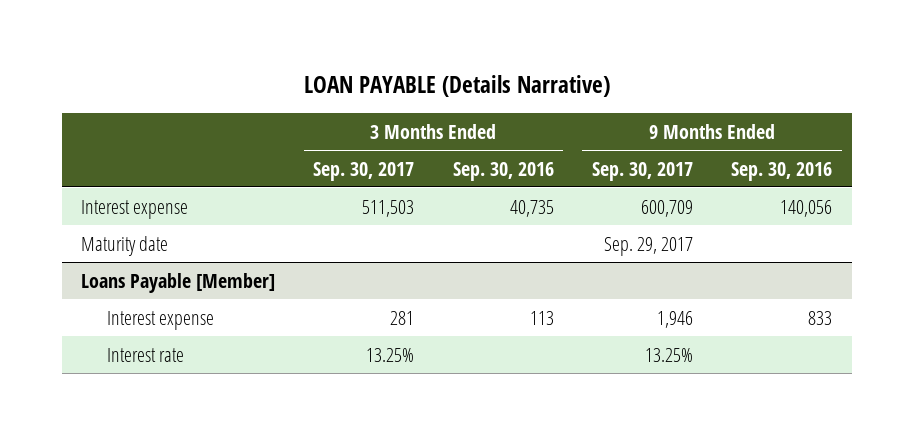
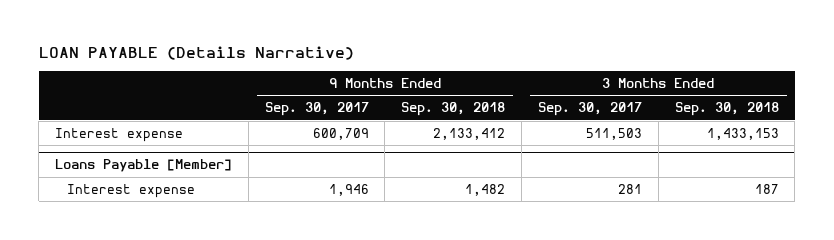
- | 3 Months Ended Sep. 30, 2017 | 3 Months Ended Sep. 30, 2016 | 9 Months Ended Sep. 30, 2017 | 9 Months Ended Sep. 30, 2016
+ | 9 Months Ended Sep. 30, 2017 | 9 Months Ended Sep. 30, 2018 | 3 Months Ended Sep. 30, 2017 | 3 Months Ended Sep. 30, 2018
- Maturity date | | | Sep. 29, 2017 |
@ Loans Payable [Member]
- Interest rate | 13.25% | | 13.25% |

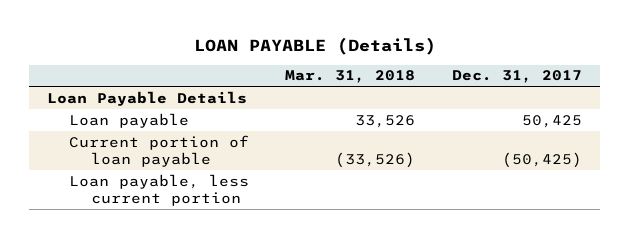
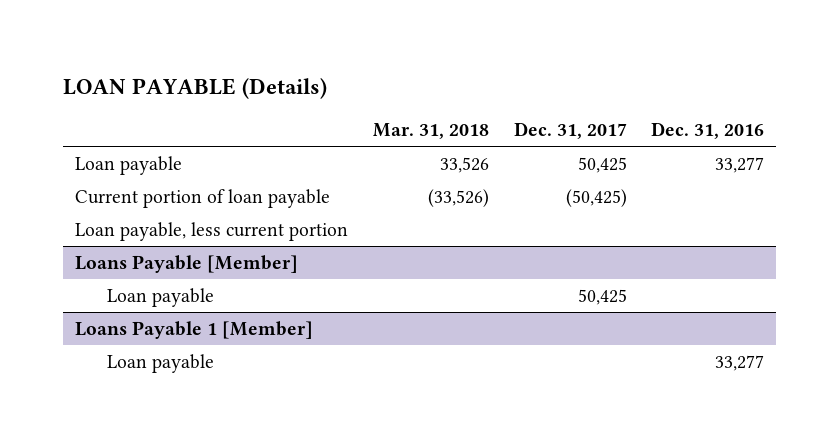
- | Mar. 31, 2018 | Dec. 31, 2017
+ | Mar. 31, 2018 | Dec. 31, 2017 | Dec. 31, 2016
- Loan Payable Details
+ Loans Payable [Member]
+ Loan payable | | 50,425 |
+ Loans Payable 1 [Member]
+ Loan payable | | | 33,277

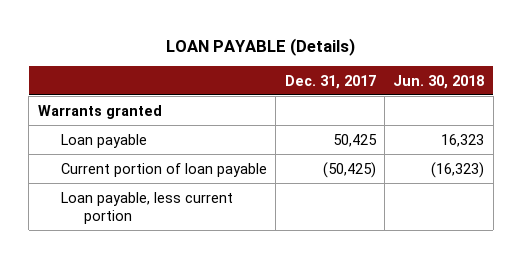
- | Mar. 31, 2018 | Dec. 31, 2017 | Dec. 31, 2016
+ | Dec. 31, 2017 | Jun. 30, 2018
+ Warrants granted
- Loans Payable [Member]
- Loan payable | | 50,425 |
- Loans Payable 1 [Member]
- Loan payable | | | 33,277

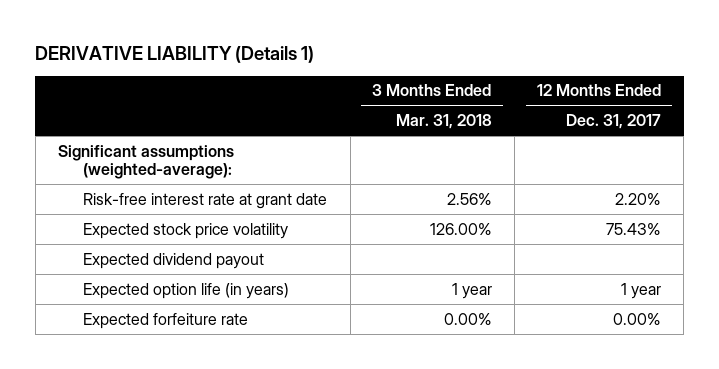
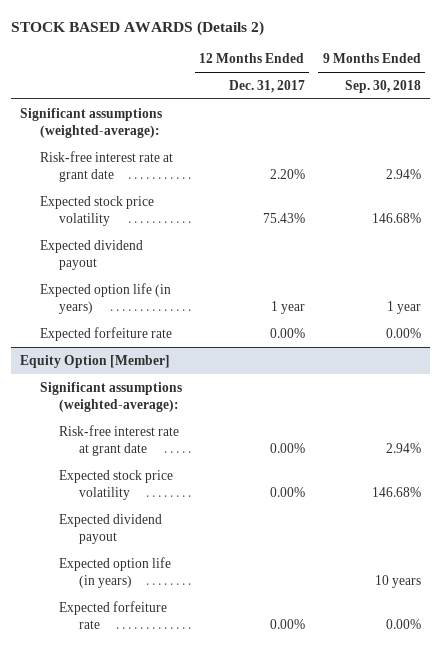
- DERIVATIVE LIABILITY (Details 1)
+ STOCK BASED AWARDS (Details 2)
- | 3 Months Ended Mar. 31, 2018 | 12 Months Ended Dec. 31, 2017
+ | 12 Months Ended Dec. 31, 2017 | 9 Months Ended Sep. 30, 2018
+ Equity Option [Member]
+ Significant assumptions (weighted-average):
+ Risk-free interest rate at grant date | 0.00% | 2.94%
+ Expected stock price volatility | 0.00% | 146.68%
+ Expected dividend payout
+ Expected option life (in years) | | 10 years
+ Expected forfeiture rate | 0.00% | 0.00%

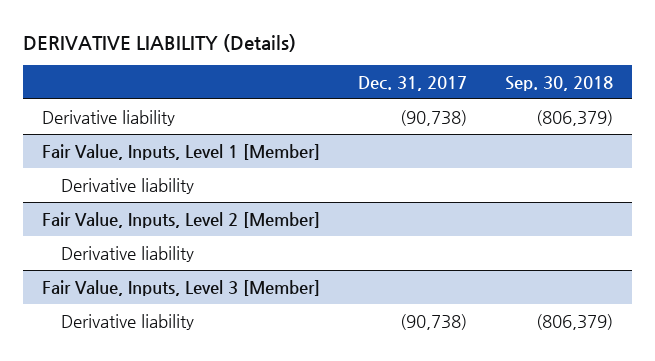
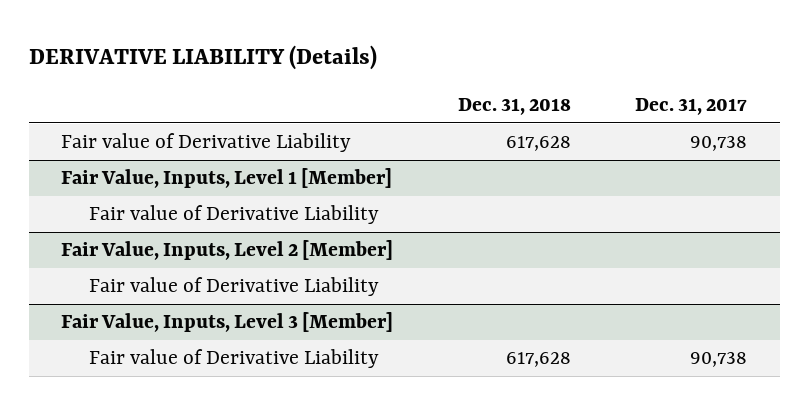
- | Dec. 31, 2017 | Sep. 30, 2018
+ | Dec. 31, 2018 | Dec. 31, 2017
- Derivative liability | (90,738) | (806,379)
+ Fair value of Derivative Liability | 617,628 | 90,738
@ Fair Value, Inputs, Level 1 [Member]
- Derivative liability
+ Fair value of Derivative Liability
@ Fair Value, Inputs, Level 2 [Member]
- Derivative liability
+ Fair value of Derivative Liability
@ Fair Value, Inputs, Level 3 [Member]
- Derivative liability | (90,738) | (806,379)
+ Fair value of Derivative Liability | 617,628 | 90,738

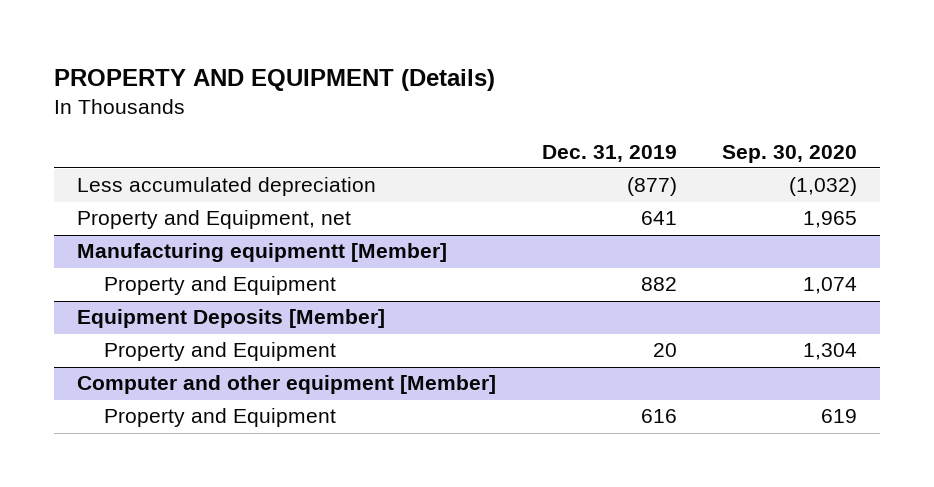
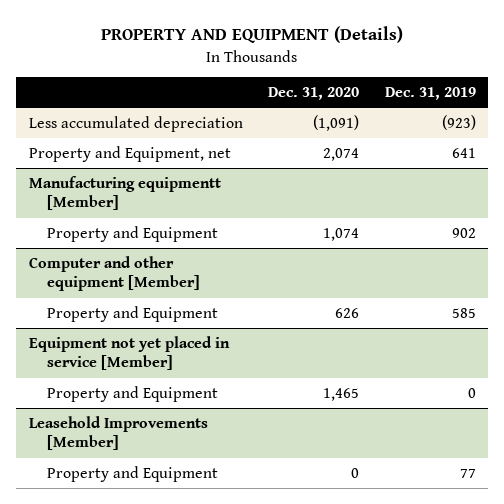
- | Dec. 31, 2019 | Sep. 30, 2020
+ | Dec. 31, 2020 | Dec. 31, 2019
- Less accumulated depreciation | (877) | (1,032)
+ Less accumulated depreciation | (1,091) | (923)
@ Manufacturing equipmentt [Member]
- Property and Equipment | 882 | 1,074
- Equipment Deposits [Member]
- Property and Equipment | 20 | 1,304
@ Manufacturing equipmentt [Member]
+ Property and Equipment | 1,074 | 902
@ Computer and other equipment [Member]
- Property and Equipment | 616 | 619
+ Property and Equipment | 626 | 585
+ Equipment not yet placed in service [Member]
+ Property and Equipment | 1,465 | 0
+ Leasehold Improvements [Member]
+ Property and Equipment | 0 | 77

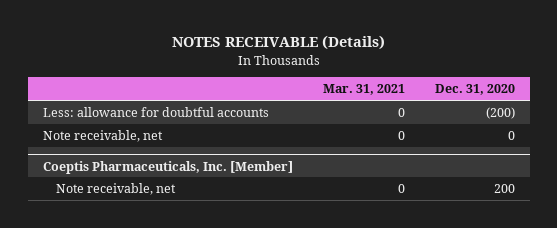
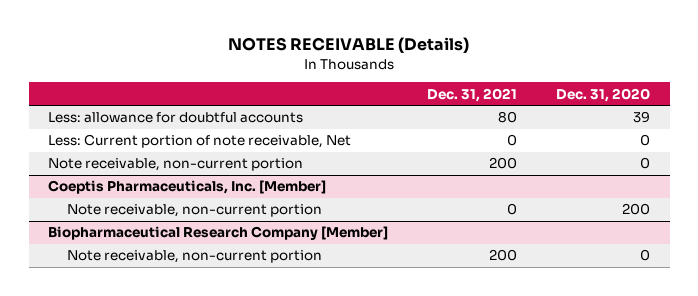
- | Mar. 31, 2021 | Dec. 31, 2020
+ | Dec. 31, 2021 | Dec. 31, 2020
- Less: allowance for doubtful accounts | 0 | (200)
- Note receivable, net | 0 | 0
+ Less: allowance for doubtful accounts | 80 | 39
+ Less: Current portion of note receivable, Net | 0 | 0
+ Note receivable, non-current portion | 200 | 0
@ Coeptis Pharmaceuticals, Inc. [Member]
- Note receivable, net | 0 | 200
+ Note receivable, non-current portion | 0 | 200
+ Biopharmaceutical Research Company [Member]
+ Note receivable, non-current portion | 200 | 0

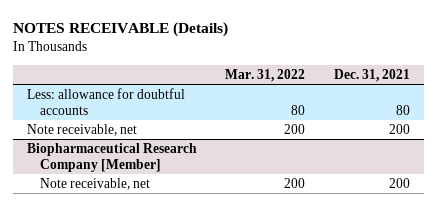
- | Dec. 31, 2021 | Dec. 31, 2020
+ | Mar. 31, 2022 | Dec. 31, 2021
- Less: Current portion of note receivable, Net | 0 | 0
- Note receivable, non-current portion | 200 | 0
- Coeptis Pharmaceuticals, Inc. [Member]
- Note receivable, non-current portion | 0 | 200
+ Note receivable, net | 200 | 200
@ Biopharmaceutical Research Company [Member]
- Note receivable, non-current portion | 200 | 0
+ Note receivable, net | 200 | 200

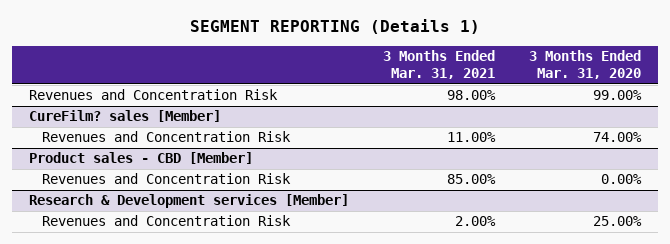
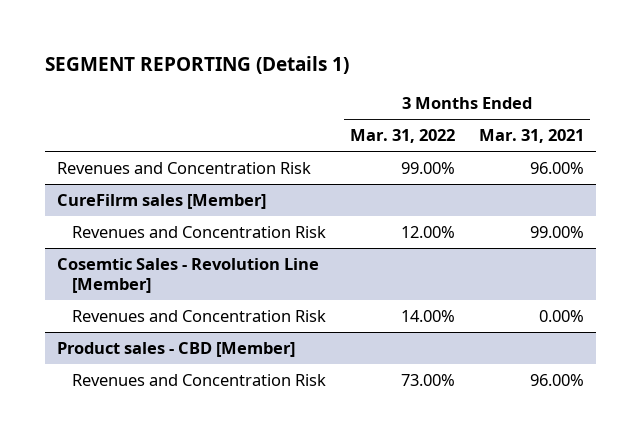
- | 3 Months Ended Mar. 31, 2021 | 3 Months Ended Mar. 31, 2020
+ | 3 Months Ended Mar. 31, 2022 | 3 Months Ended Mar. 31, 2021
- Revenues and Concentration Risk | 98.00% | 99.00%
- CureFilm? sales [Member]
- Revenues and Concentration Risk | 11.00% | 74.00%
+ Revenues and Concentration Risk | 99.00% | 96.00%
+ CureFilrm sales [Member]
+ Revenues and Concentration Risk | 12.00% | 99.00%
+ Cosemtic Sales - Revolution Line [Member]
+ Revenues and Concentration Risk | 14.00% | 0.00%
@ Product sales - CBD [Member]
- Revenues and Concentration Risk | 85.00% | 0.00%
- Research & Development services [Member]
- Revenues and Concentration Risk | 2.00% | 25.00%
@ Product sales - CBD [Member]
+ Revenues and Concentration Risk | 73.00% | 96.00%

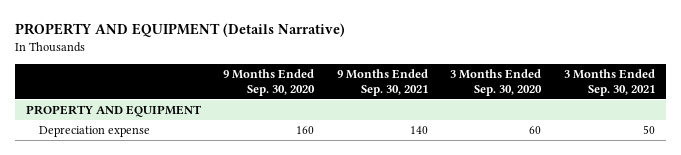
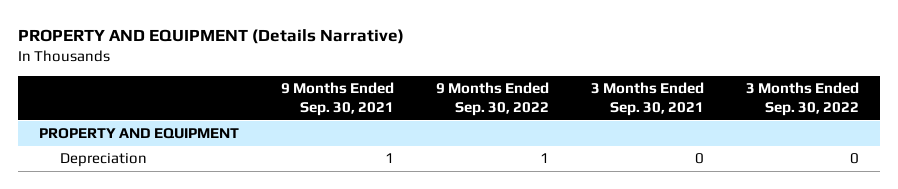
- | 9 Months Ended Sep. 30, 2020 | 9 Months Ended Sep. 30, 2021 | 3 Months Ended Sep. 30, 2020 | 3 Months Ended Sep. 30, 2021
+ | 9 Months Ended Sep. 30, 2021 | 9 Months Ended Sep. 30, 2022 | 3 Months Ended Sep. 30, 2021 | 3 Months Ended Sep. 30, 2022
- Depreciation expense | 160 | 140 | 60 | 50
+ Depreciation | 1 | 1 | 0 | 0

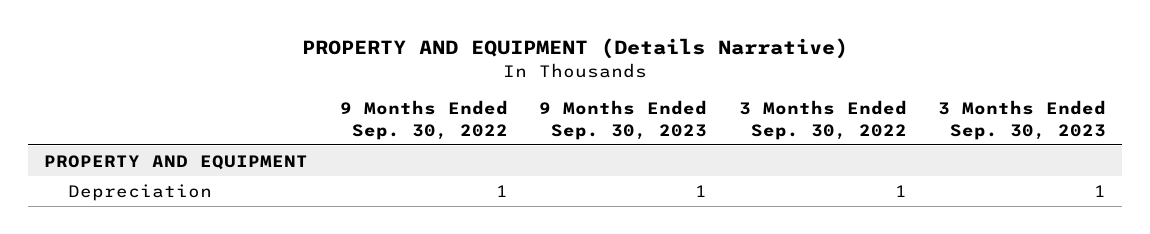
- | 9 Months Ended Sep. 30, 2021 | 9 Months Ended Sep. 30, 2022 | 3 Months Ended Sep. 30, 2021 | 3 Months Ended Sep. 30, 2022
+ | 9 Months Ended Sep. 30, 2022 | 9 Months Ended Sep. 30, 2023 | 3 Months Ended Sep. 30, 2022 | 3 Months Ended Sep. 30, 2023
- Depreciation | 1 | 1 | 0 | 0
+ Depreciation | 1 | 1 | 1 | 1

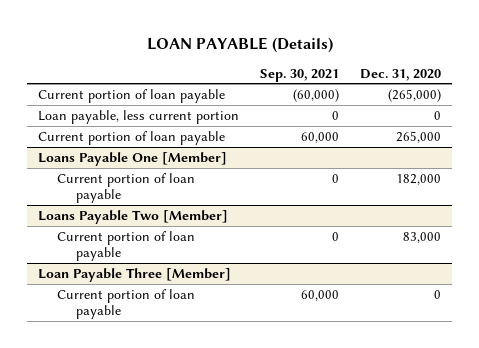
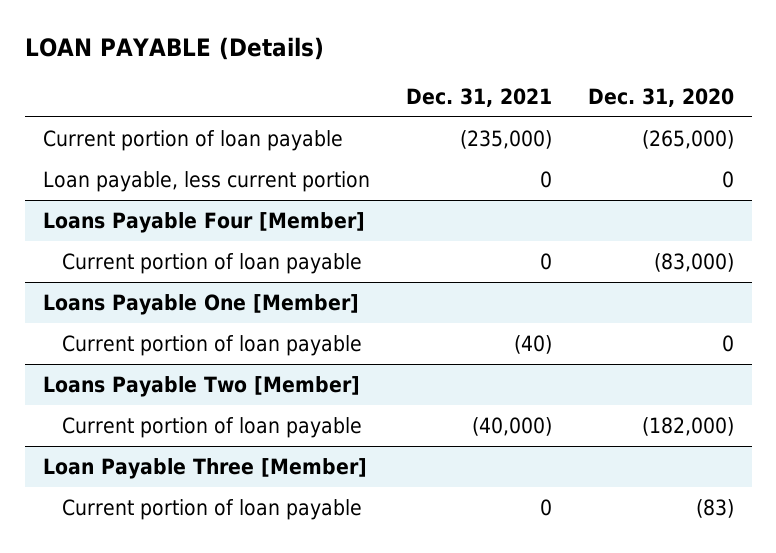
- | Sep. 30, 2021 | Dec. 31, 2020
+ | Dec. 31, 2021 | Dec. 31, 2020
- Current portion of loan payable | 60,000 | 265,000
+ Loans Payable Four [Member]
+ Current portion of loan payable | 0 | (83,000)
@ Loans Payable One [Member]
- Current portion of loan payable | 0 | 182,000
+ Current portion of loan payable | (40) | 0
@ Loans Payable Two [Member]
- Current portion of loan payable | 0 | 83,000
+ Current portion of loan payable | (40,000) | (182,000)
@ Loan Payable Three [Member]
- Current portion of loan payable | 60,000 | 0
+ Current portion of loan payable | 0 | (83)

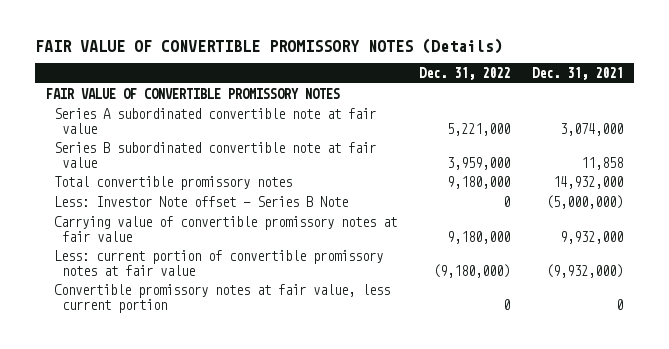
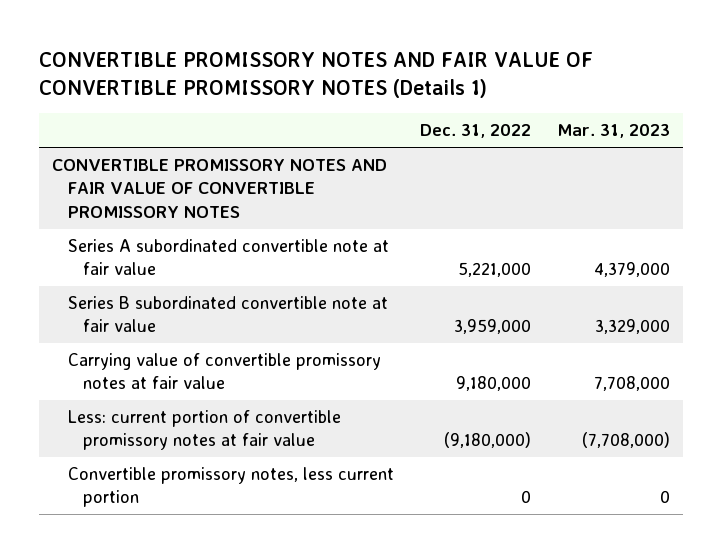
- FAIR VALUE OF CONVERTIBLE PROMISSORY NOTES (Details)
+ CONVERTIBLE PROMISSORY NOTES AND FAIR VALUE OF CONVERTIBLE PROMISSORY NOTES (Details 1)
- | Dec. 31, 2022 | Dec. 31, 2021
+ | Dec. 31, 2022 | Mar. 31, 2023
- FAIR VALUE OF CONVERTIBLE PROMISSORY NOTES
+ CONVERTIBLE PROMISSORY NOTES AND FAIR VALUE OF CONVERTIBLE PROMISSORY NOTES
- Total convertible promissory notes | 9,180,000 | 14,932,000
- Less: Investor Note offset - Series B Note | 0 | (5,000,000)
- Convertible promissory notes at fair value, less current portion | 0 | 0
+ Convertible promissory notes, less current portion | 0 | 0

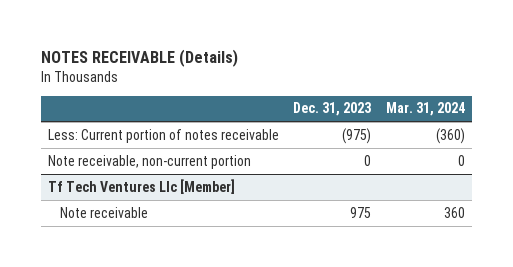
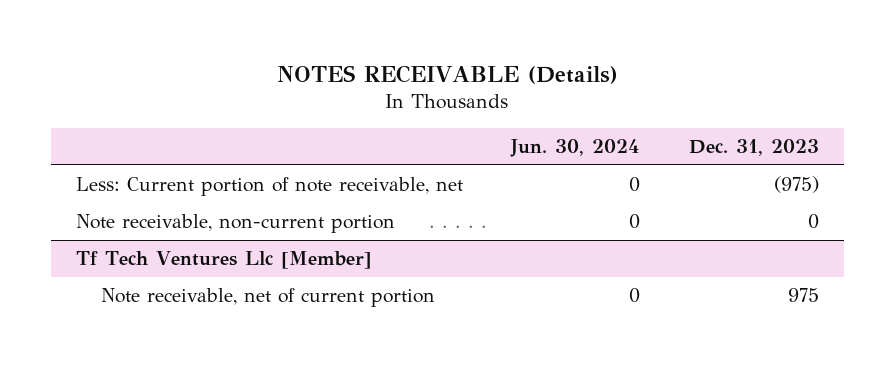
- | Dec. 31, 2023 | Mar. 31, 2024
+ | Jun. 30, 2024 | Dec. 31, 2023
- Less: Current portion of notes receivable | (975) | (360)
+ Less: Current portion of note receivable, net | 0 | (975)
@ Tf Tech Ventures Llc [Member]
- Note receivable | 975 | 360
+ Note receivable, net of current portion | 0 | 975

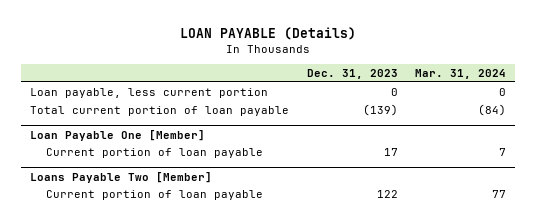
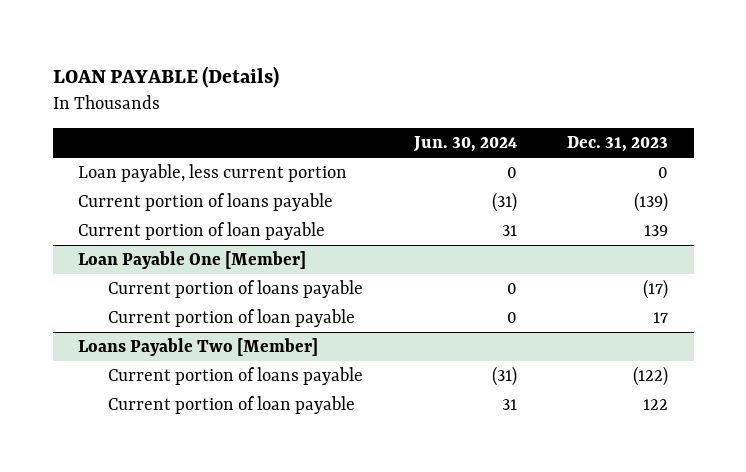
- | Dec. 31, 2023 | Mar. 31, 2024
+ | Jun. 30, 2024 | Dec. 31, 2023
- Total current portion of loan payable | (139) | (84)
+ Current portion of loans payable | (31) | (139)
+ Current portion of loan payable | 31 | 139
@ Loan Payable One [Member]
+ Current portion of loans payable | 0 | (17)
@ Loans Payable Two [Member]
+ Current portion of loans payable | (31) | (122)

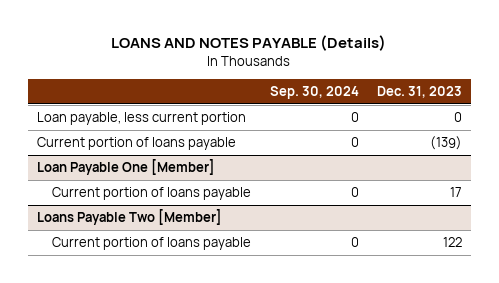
- LOAN PAYABLE (Details)
+ LOANS AND NOTES PAYABLE (Details)
- | Jun. 30, 2024 | Dec. 31, 2023
+ | Sep. 30, 2024 | Dec. 31, 2023
- Current portion of loan payable | 31 | 139
@ Loan Payable One [Member]
- Current portion of loans payable | 0 | (17)
- Current portion of loan payable | 0 | 17
+ Current portion of loans payable | 0 | 17
@ Loans Payable Two [Member]
- Current portion of loans payable | (31) | (122)
- Current portion of loan payable | 31 | 122
+ Current portion of loans payable | 0 | 122

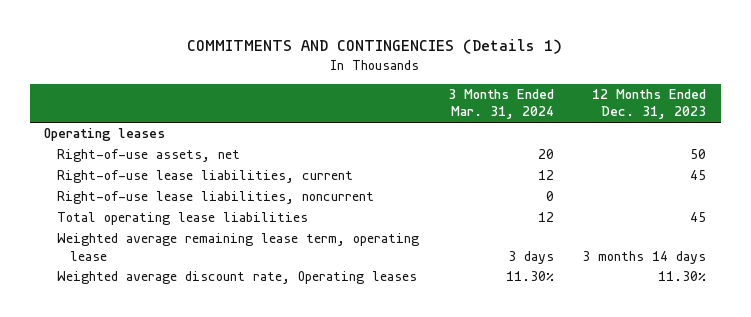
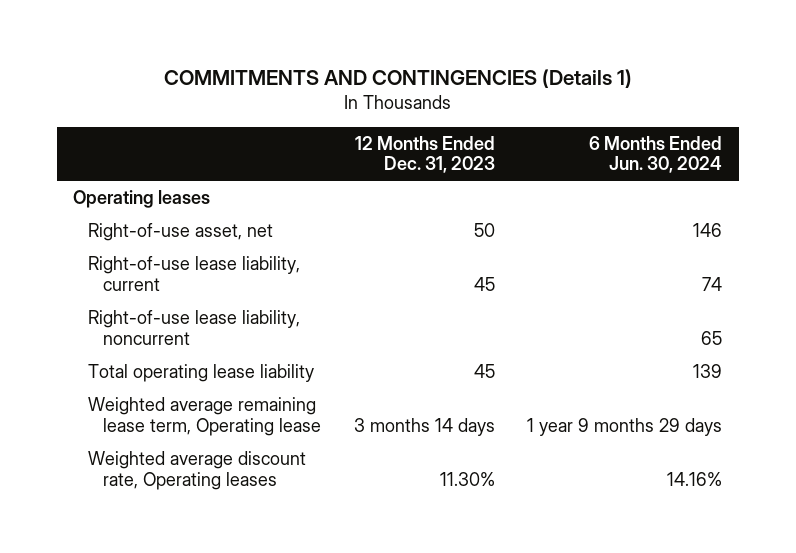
- | 3 Months Ended Mar. 31, 2024 | 12 Months Ended Dec. 31, 2023
+ | 12 Months Ended Dec. 31, 2023 | 6 Months Ended Jun. 30, 2024
- Right-of-use assets, net | 20 | 50
- Right-of-use lease liabilities, current | 12 | 45
- Right-of-use lease liabilities, noncurrent | 0 |
- Total operating lease liabilities | 12 | 45
- Weighted average remaining lease term, operating lease | 3 days | 3 months 14 days
+ Right-of-use asset, net | 50 | 146
+ Right-of-use lease liability, current | 45 | 74
+ Right-of-use lease liability, noncurrent | | 65
+ Total operating lease liability | 45 | 139
+ Weighted average remaining lease term, Operating lease | 3 months 14 days | 1 year 9 months 29 days

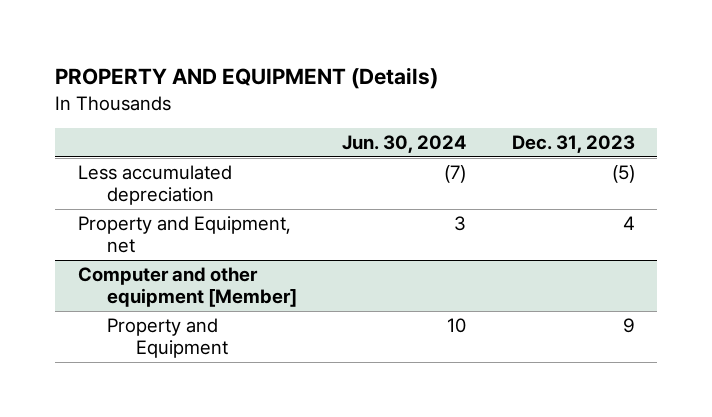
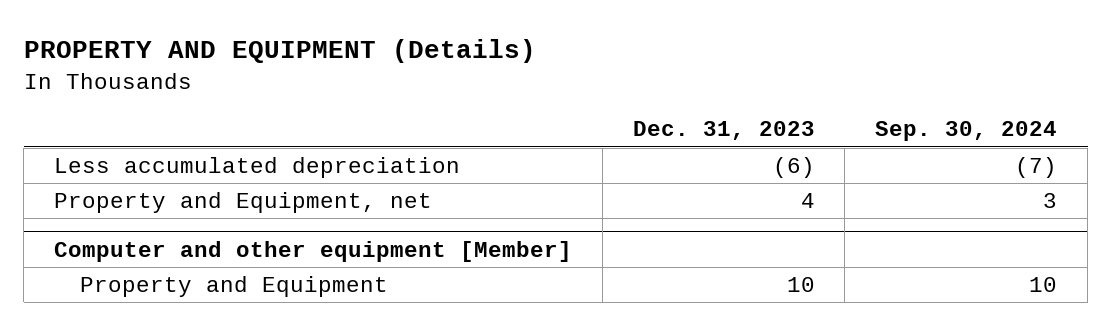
- | Jun. 30, 2024 | Dec. 31, 2023
+ | Dec. 31, 2023 | Sep. 30, 2024
- Less accumulated depreciation | (7) | (5)
+ Less accumulated depreciation | (6) | (7)
@ Computer and other equipment [Member]
- Property and Equipment | 10 | 9
+ Property and Equipment | 10 | 10

